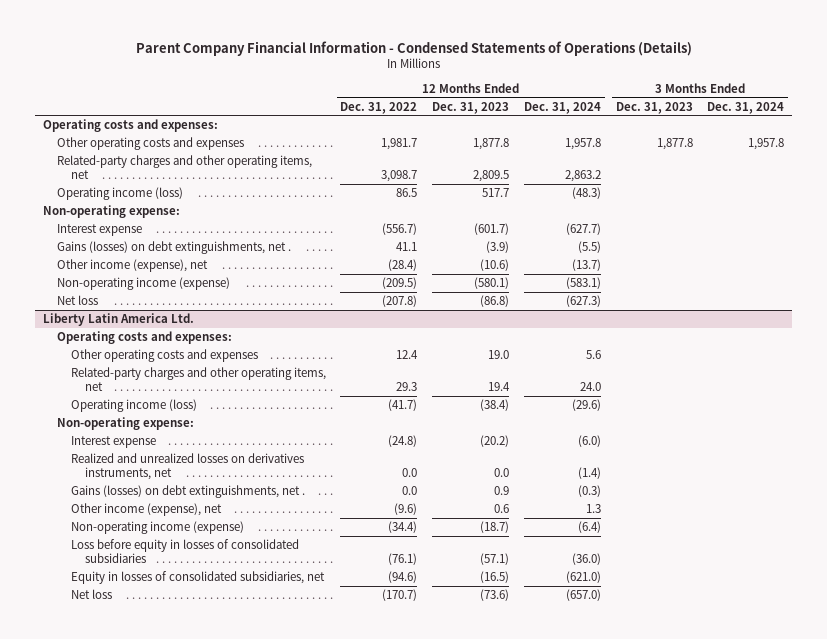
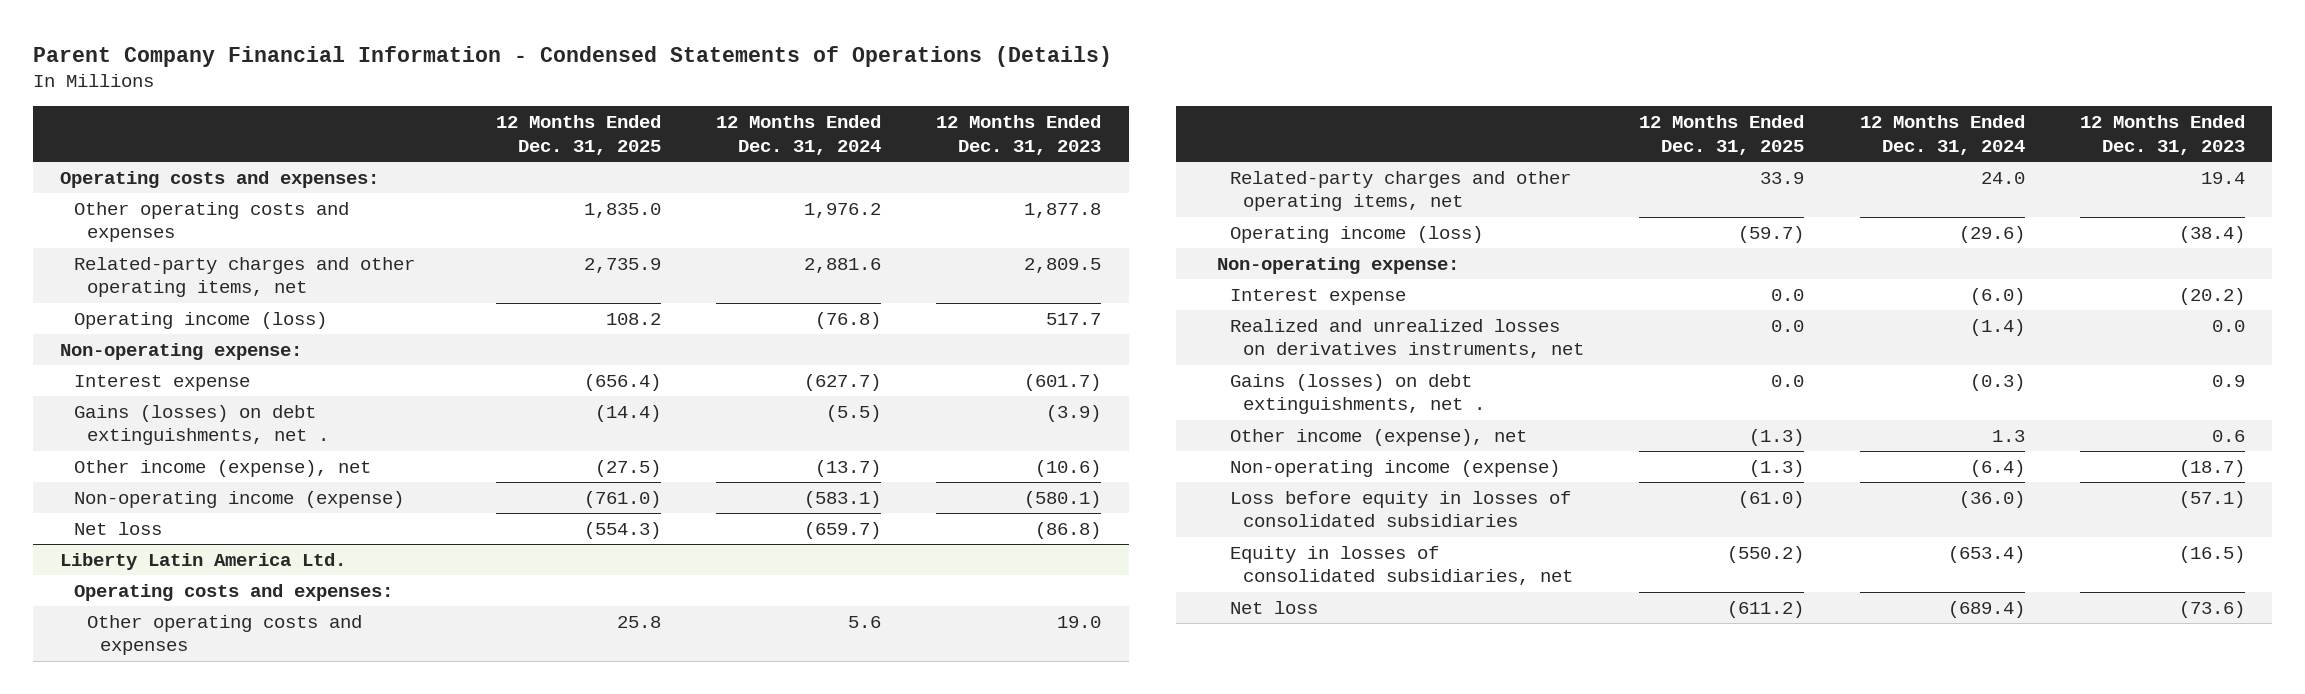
- | 12 Months Ended Dec. 31, 2022 | 12 Months Ended Dec. 31, 2023 | 12 Months Ended Dec. 31, 2024 | 3 Months Ended Dec. 31, 2023 | 3 Months Ended Dec. 31, 2024
+ | 12 Months Ended Dec. 31, 2025 | 12 Months Ended Dec. 31, 2024 | 12 Months Ended Dec. 31, 2023
- Other operating costs and expenses | 1,981.7 | 1,877.8 | 1,957.8 | 1,877.8 | 1,957.8
- Related-party charges and other operating items, net | 3,098.7 | 2,809.5 | 2,863.2 | |
- Operating income (loss) | 86.5 | 517.7 | (48.3) | |
+ Other operating costs and expenses | 1,835.0 | 1,976.2 | 1,877.8
+ Related-party charges and other operating items, net | 2,735.9 | 2,881.6 | 2,809.5
+ Operating income (loss) | 108.2 | (76.8) | 517.7
- Net loss | (207.8) | (86.8) | (627.3) | |
+ Net loss | (554.3) | (659.7) | (86.8)
@ Liberty Latin America Ltd.
- Equity in losses of consolidated subsidiaries, net | (94.6) | (16.5) | (621.0) | |
- Net loss | (170.7) | (73.6) | (657.0) | |
+ Equity in losses of consolidated subsidiaries, net | (550.2) | (653.4) | (16.5)
+ Net loss | (611.2) | (689.4) | (73.6)

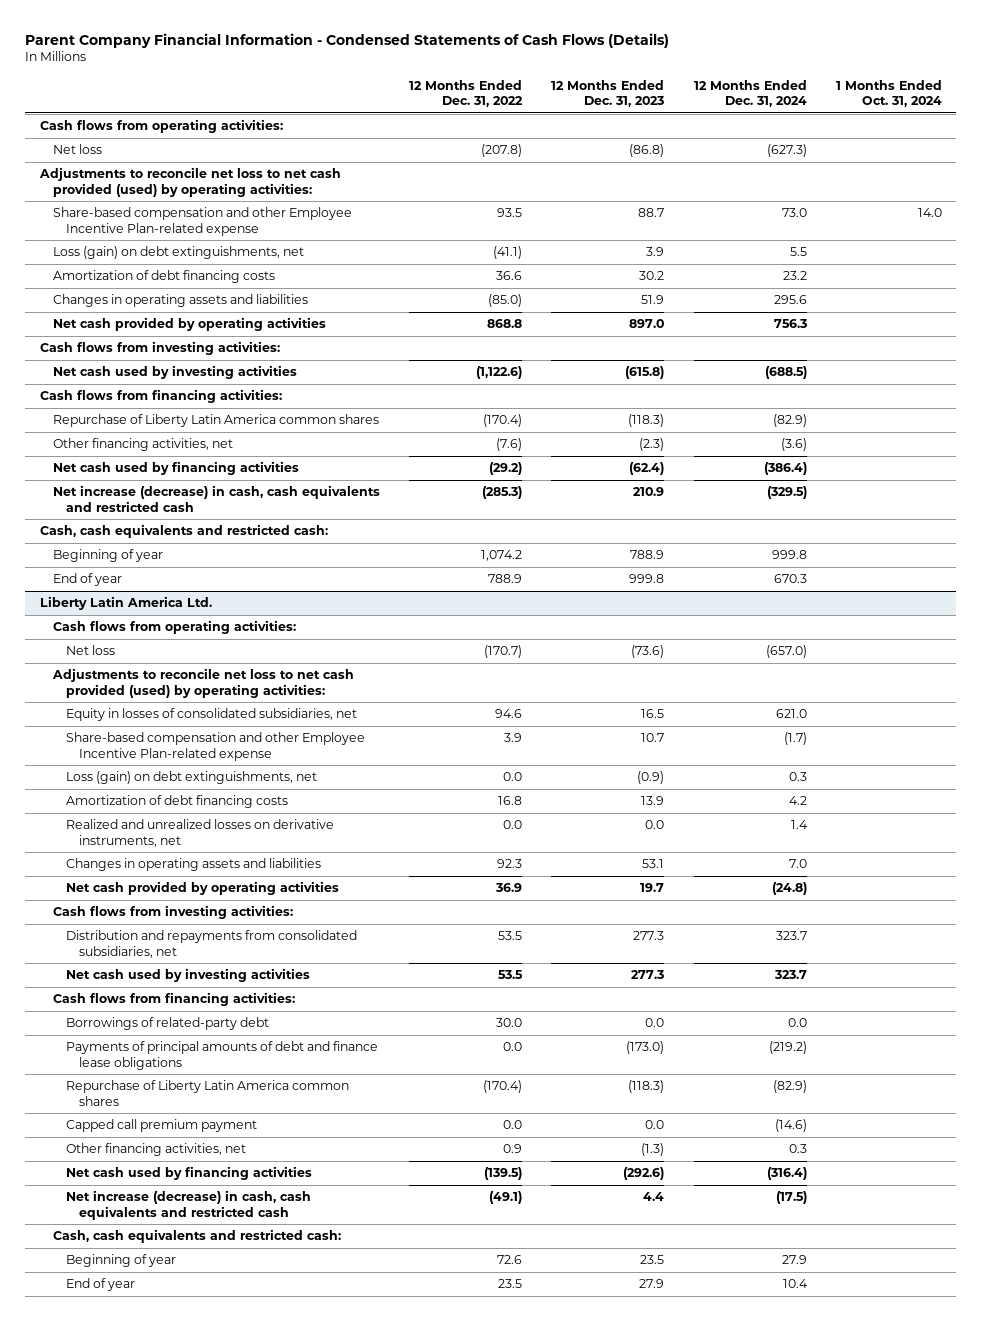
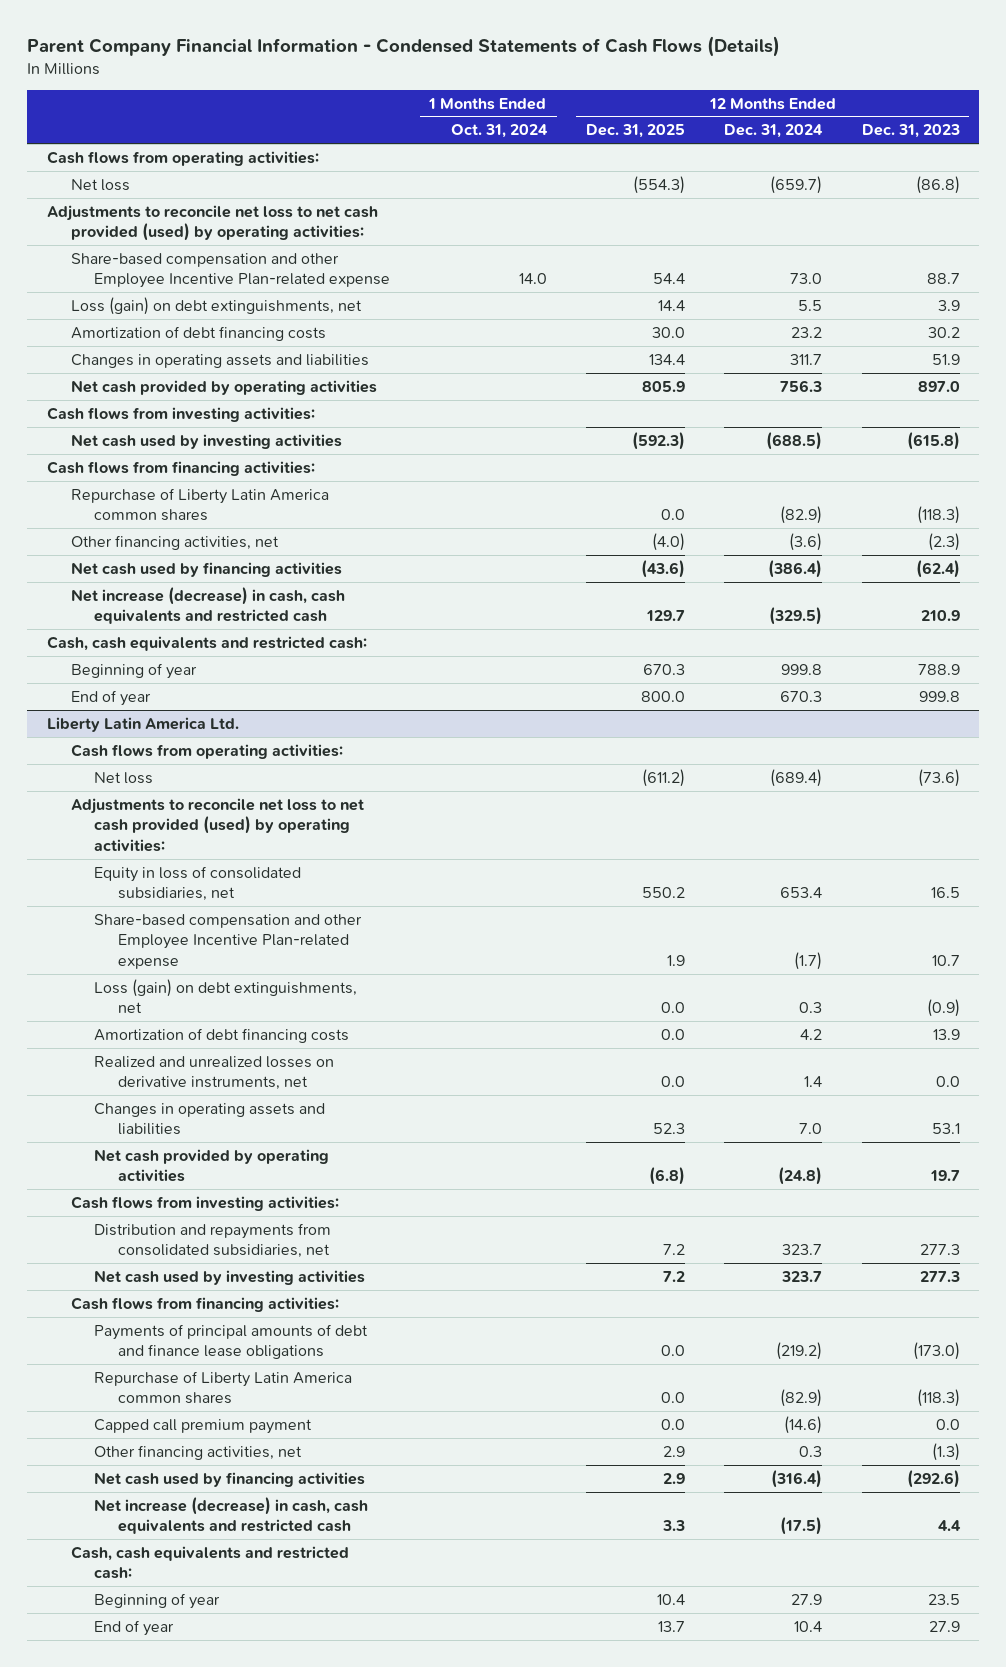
- | 12 Months Ended Dec. 31, 2022 | 12 Months Ended Dec. 31, 2023 | 12 Months Ended Dec. 31, 2024 | 1 Months Ended Oct. 31, 2024
+ | 1 Months Ended Oct. 31, 2024 | 12 Months Ended Dec. 31, 2025 | 12 Months Ended Dec. 31, 2024 | 12 Months Ended Dec. 31, 2023
- Net loss | (207.8) | (86.8) | (627.3) |
+ Net loss | | (554.3) | (659.7) | (86.8)
- Changes in operating assets and liabilities | (85.0) | 51.9 | 295.6 |
+ Changes in operating assets and liabilities | | 134.4 | 311.7 | 51.9
@ Liberty Latin America Ltd.
- Net loss | (170.7) | (73.6) | (657.0) |
+ Net loss | | (611.2) | (689.4) | (73.6)
- Equity in losses of consolidated subsidiaries, net | 94.6 | 16.5 | 621.0 |
+ Equity in loss of consolidated subsidiaries, net | | 550.2 | 653.4 | 16.5
- Borrowings of related-party debt | 30.0 | 0.0 | 0.0 |

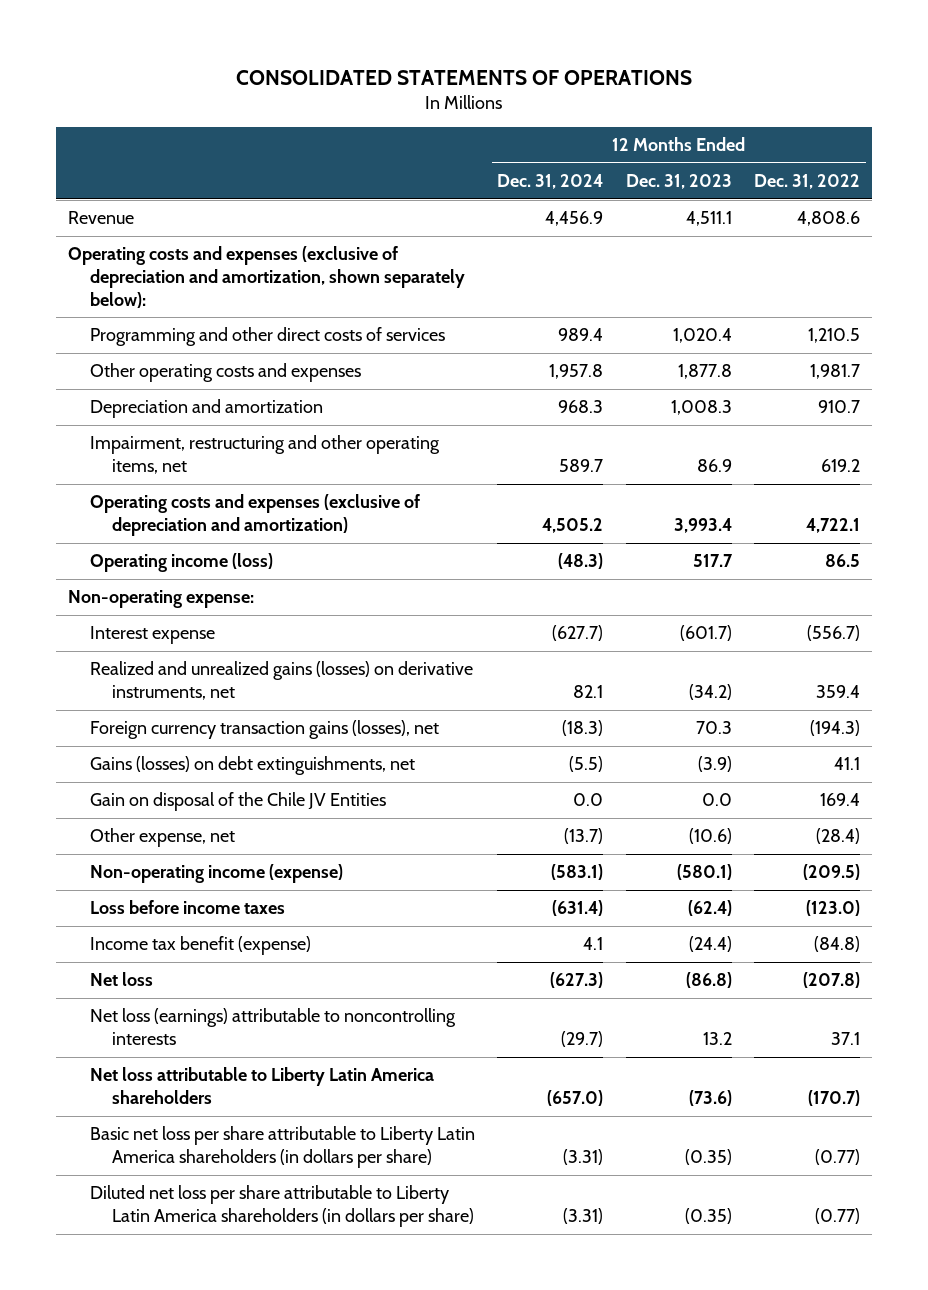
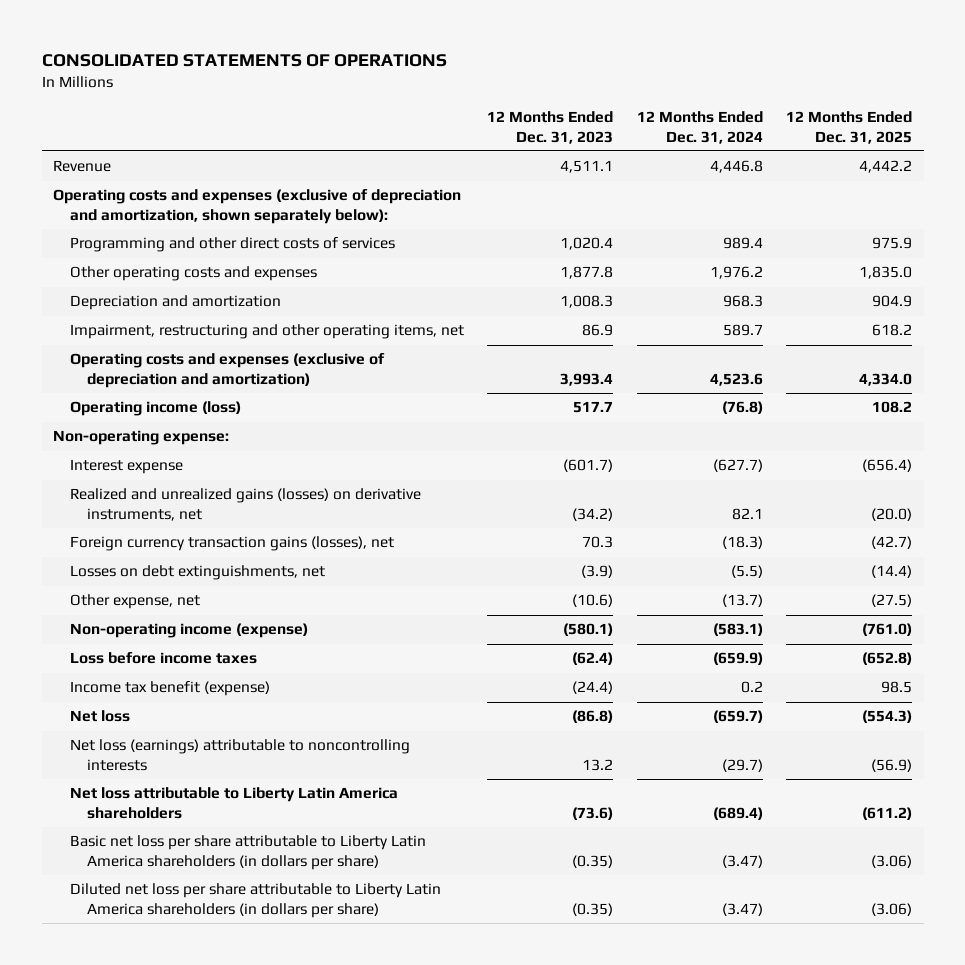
- | 12 Months Ended Dec. 31, 2024 | 12 Months Ended Dec. 31, 2023 | 12 Months Ended Dec. 31, 2022
+ | 12 Months Ended Dec. 31, 2023 | 12 Months Ended Dec. 31, 2024 | 12 Months Ended Dec. 31, 2025
- Revenue | 4,456.9 | 4,511.1 | 4,808.6
+ Revenue | 4,511.1 | 4,446.8 | 4,442.2
- Other operating costs and expenses | 1,957.8 | 1,877.8 | 1,981.7
+ Other operating costs and expenses | 1,877.8 | 1,976.2 | 1,835.0
- Operating costs and expenses (exclusive of depreciation and amortization) | 4,505.2 | 3,993.4 | 4,722.1
- Operating income (loss) | (48.3) | 517.7 | 86.5
+ Operating costs and expenses (exclusive of depreciation and amortization) | 3,993.4 | 4,523.6 | 4,334.0
+ Operating income (loss) | 517.7 | (76.8) | 108.2
- Gains (losses) on debt extinguishments, net | (5.5) | (3.9) | 41.1
- Gain on disposal of the Chile JV Entities | 0.0 | 0.0 | 169.4
+ Losses on debt extinguishments, net | (3.9) | (5.5) | (14.4)
- Loss before income taxes | (631.4) | (62.4) | (123.0)
- Income tax benefit (expense) | 4.1 | (24.4) | (84.8)
- Net loss | (627.3) | (86.8) | (207.8)
+ Loss before income taxes | (62.4) | (659.9) | (652.8)
+ Income tax benefit (expense) | (24.4) | 0.2 | 98.5
+ Net loss | (86.8) | (659.7) | (554.3)
- Net loss attributable to Liberty Latin America shareholders | (657.0) | (73.6) | (170.7)
- Basic net loss per share attributable to Liberty Latin America shareholders (in dollars per share) | (3.31) | (0.35) | (0.77)
- Diluted net loss per share attributable to Liberty Latin America shareholders (in dollars per share) | (3.31) | (0.35) | (0.77)
+ Net loss attributable to Liberty Latin America shareholders | (73.6) | (689.4) | (611.2)
+ Basic net loss per share attributable to Liberty Latin America shareholders (in dollars per share) | (0.35) | (3.47) | (3.06)
+ Diluted net loss per share attributable to Liberty Latin America shareholders (in dollars per share) | (0.35) | (3.47) | (3.06)

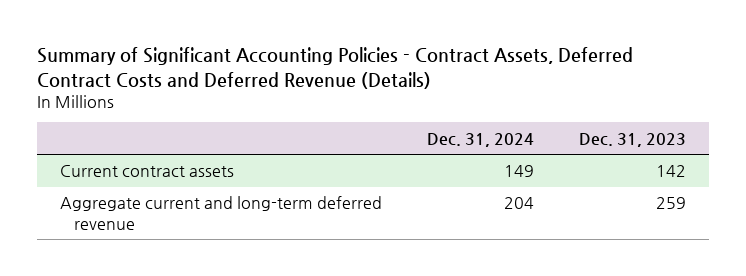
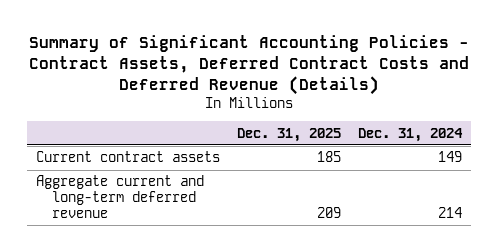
- | Dec. 31, 2024 | Dec. 31, 2023
+ | Dec. 31, 2025 | Dec. 31, 2024
- Aggregate current and long-term deferred revenue | 204 | 259
+ Aggregate current and long-term deferred revenue | 209 | 214

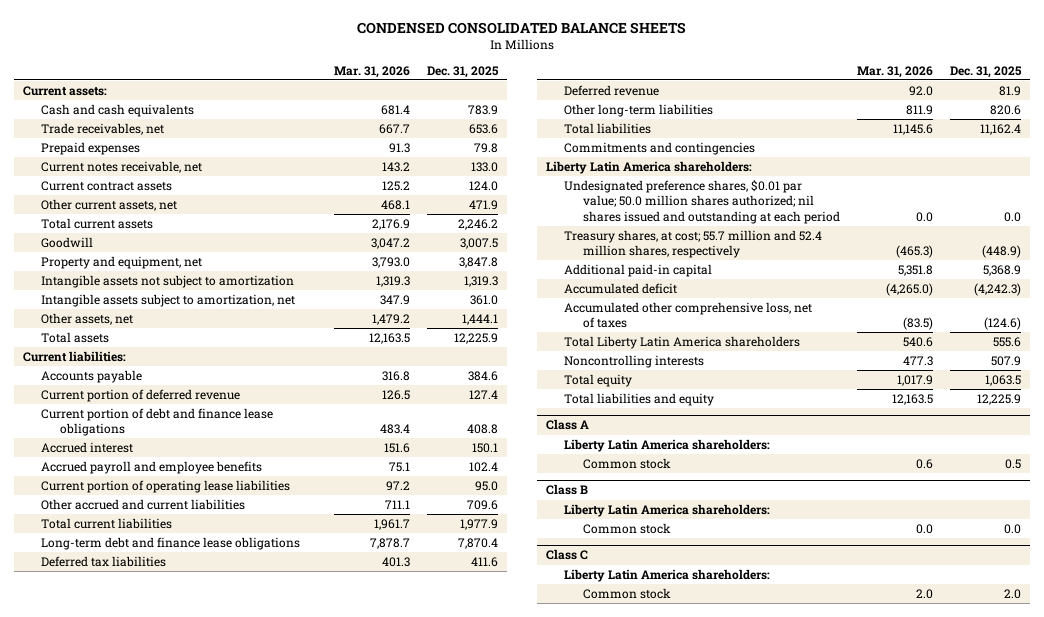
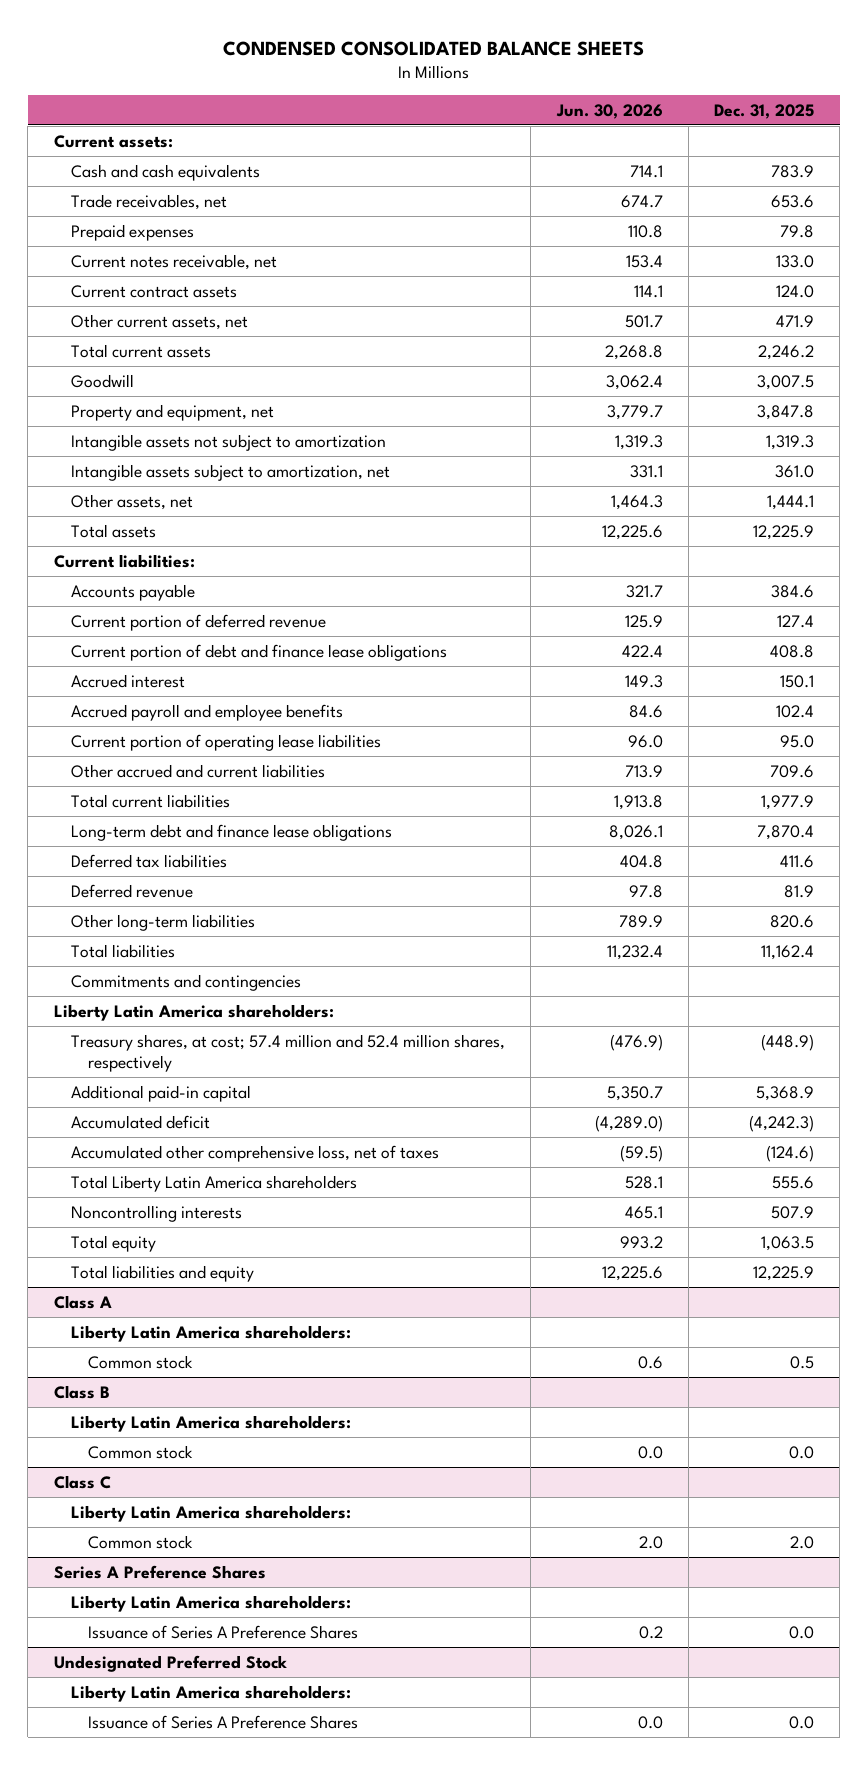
- | Mar. 31, 2026 | Dec. 31, 2025
+ | Jun. 30, 2026 | Dec. 31, 2025
- Undesignated preference shares, $0.01 par value; 50.0 million shares authorized; nil shares issued and outstanding at each period | 0.0 | 0.0
- Treasury shares, at cost; 55.7 million and 52.4 million shares, respectively | (465.3) | (448.9)
+ Treasury shares, at cost; 57.4 million and 52.4 million shares, respectively | (476.9) | (448.9)
+ Series A Preference Shares
+ Liberty Latin America shareholders:
+ Issuance of Series A Preference Shares | 0.2 | 0.0
+ Undesignated Preferred Stock
+ Liberty Latin America shareholders:
+ Issuance of Series A Preference Shares | 0.0 | 0.0

